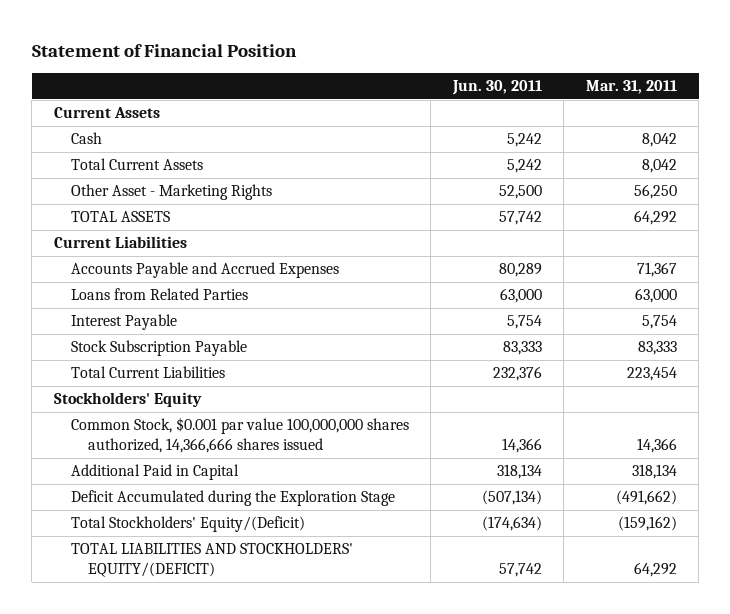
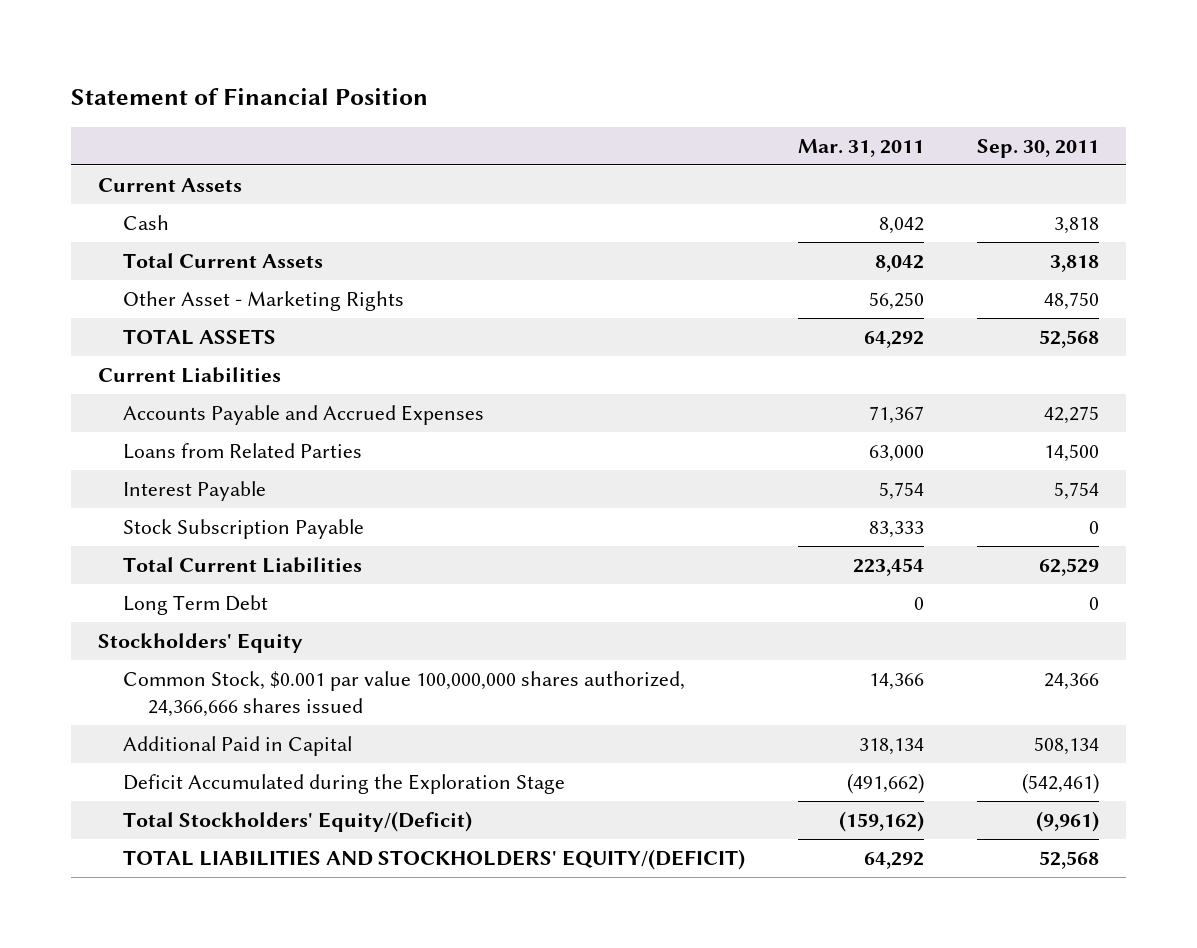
- | Jun. 30, 2011 | Mar. 31, 2011
+ | Mar. 31, 2011 | Sep. 30, 2011
+ Long Term Debt | 0 | 0
- Common Stock, $0.001 par value 100,000,000 shares authorized, 14,366,666 shares issued | 14,366 | 14,366
+ Common Stock, $0.001 par value 100,000,000 shares authorized, 24,366,666 shares issued | 14,366 | 24,366

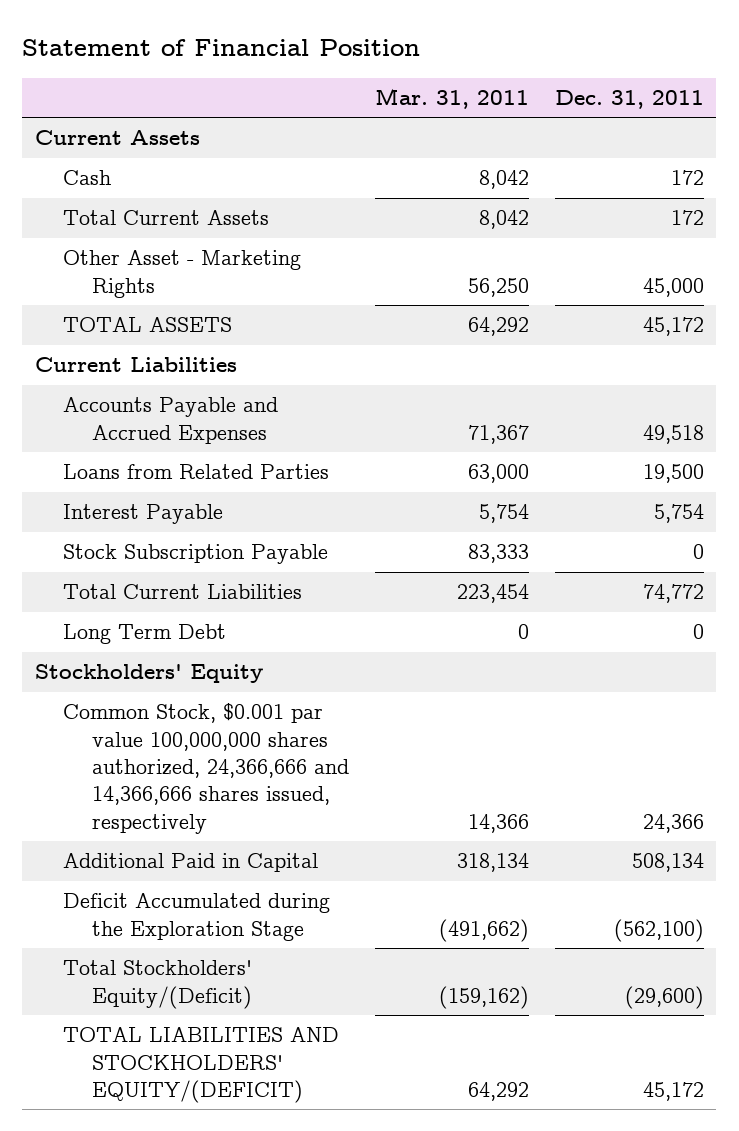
- | Mar. 31, 2011 | Sep. 30, 2011
+ | Mar. 31, 2011 | Dec. 31, 2011
- Common Stock, $0.001 par value 100,000,000 shares authorized, 24,366,666 shares issued | 14,366 | 24,366
+ Common Stock, $0.001 par value 100,000,000 shares authorized, 24,366,666 and 14,366,666 shares issued, respectively | 14,366 | 24,366

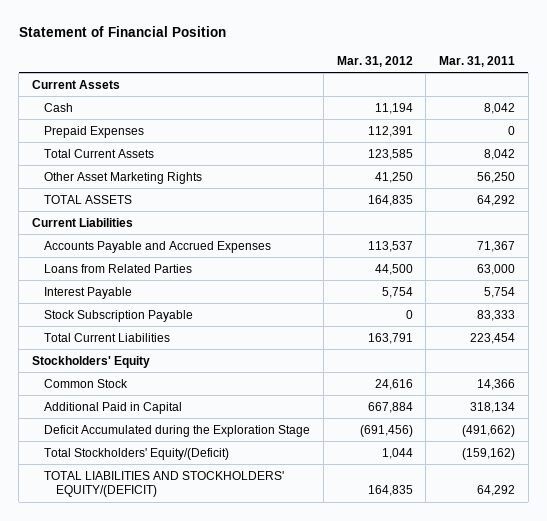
- | Mar. 31, 2011 | Dec. 31, 2011
+ | Mar. 31, 2012 | Mar. 31, 2011
+ Prepaid Expenses | 112,391 | 0
- Other Asset - Marketing Rights | 56,250 | 45,000
+ Other Asset Marketing Rights | 41,250 | 56,250
- Long Term Debt | 0 | 0
- Common Stock, $0.001 par value 100,000,000 shares authorized, 24,366,666 and 14,366,666 shares issued, respectively | 14,366 | 24,366
+ Common Stock | 24,616 | 14,366

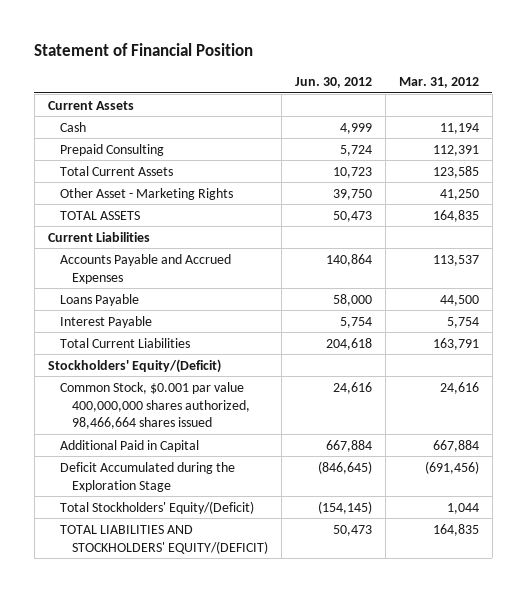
- | Mar. 31, 2012 | Mar. 31, 2011
+ | Jun. 30, 2012 | Mar. 31, 2012
- Prepaid Expenses | 112,391 | 0
+ Prepaid Consulting | 5,724 | 112,391
- Other Asset Marketing Rights | 41,250 | 56,250
+ Other Asset - Marketing Rights | 39,750 | 41,250
- Loans from Related Parties | 44,500 | 63,000
+ Loans Payable | 58,000 | 44,500
- Stock Subscription Payable | 0 | 83,333
- Stockholders' Equity
- Common Stock | 24,616 | 14,366
+ Stockholders' Equity/(Deficit)
+ Common Stock, $0.001 par value 400,000,000 shares authorized, 98,466,664 shares issued | 24,616 | 24,616

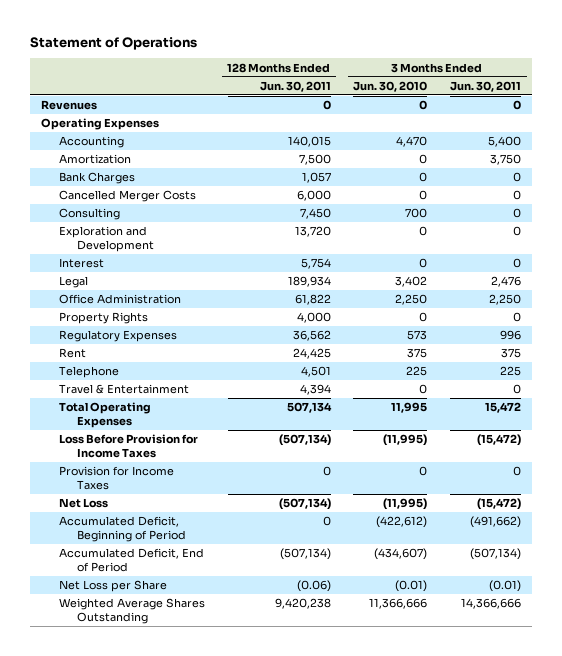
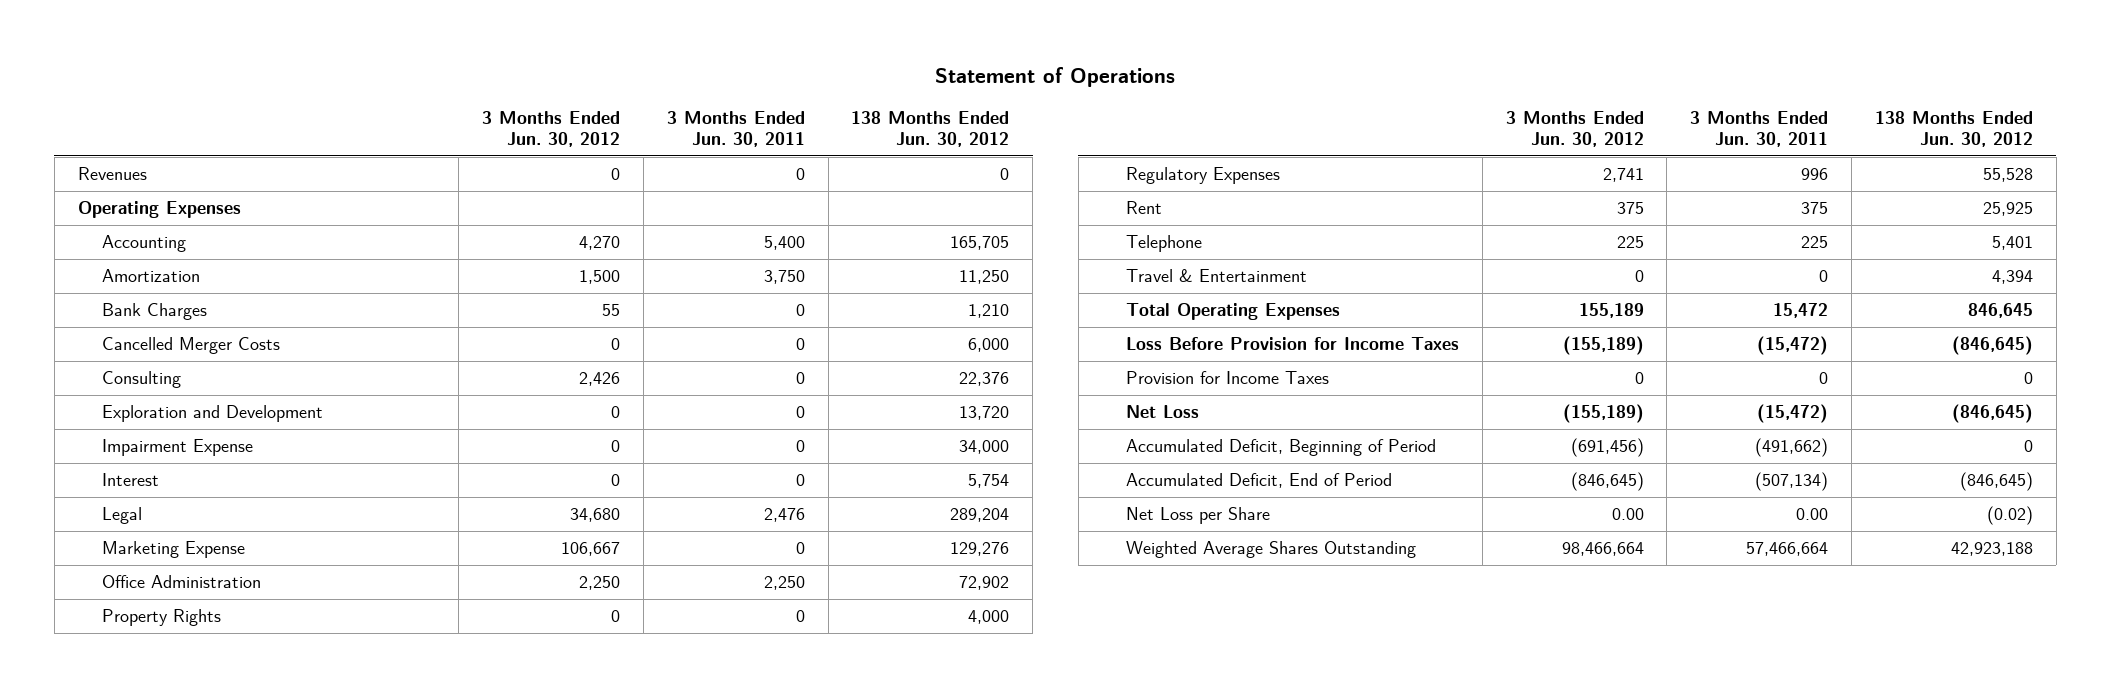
- | 128 Months Ended Jun. 30, 2011 | 3 Months Ended Jun. 30, 2010 | 3 Months Ended Jun. 30, 2011
+ | 3 Months Ended Jun. 30, 2012 | 3 Months Ended Jun. 30, 2011 | 138 Months Ended Jun. 30, 2012
+ Impairment Expense | 0 | 0 | 34,000
+ Marketing Expense | 106,667 | 0 | 129,276
- Net Loss per Share | (0.06) | (0.01) | (0.01)
- Weighted Average Shares Outstanding | 9,420,238 | 11,366,666 | 14,366,666
+ Net Loss per Share | 0.00 | 0.00 | (0.02)
+ Weighted Average Shares Outstanding | 98,466,664 | 57,466,664 | 42,923,188

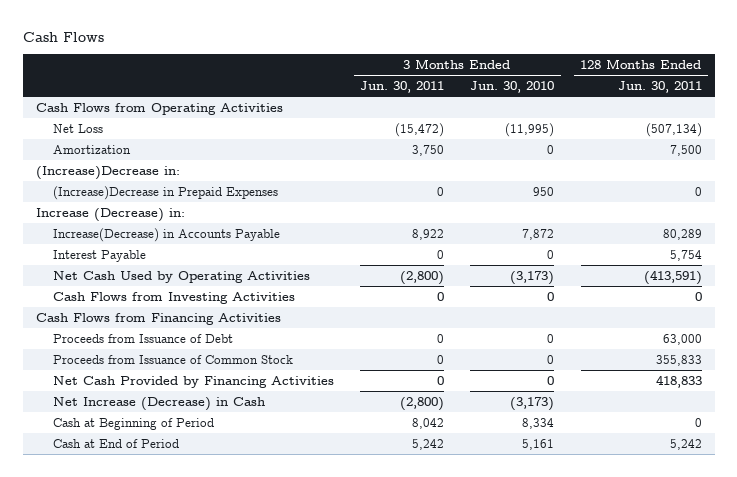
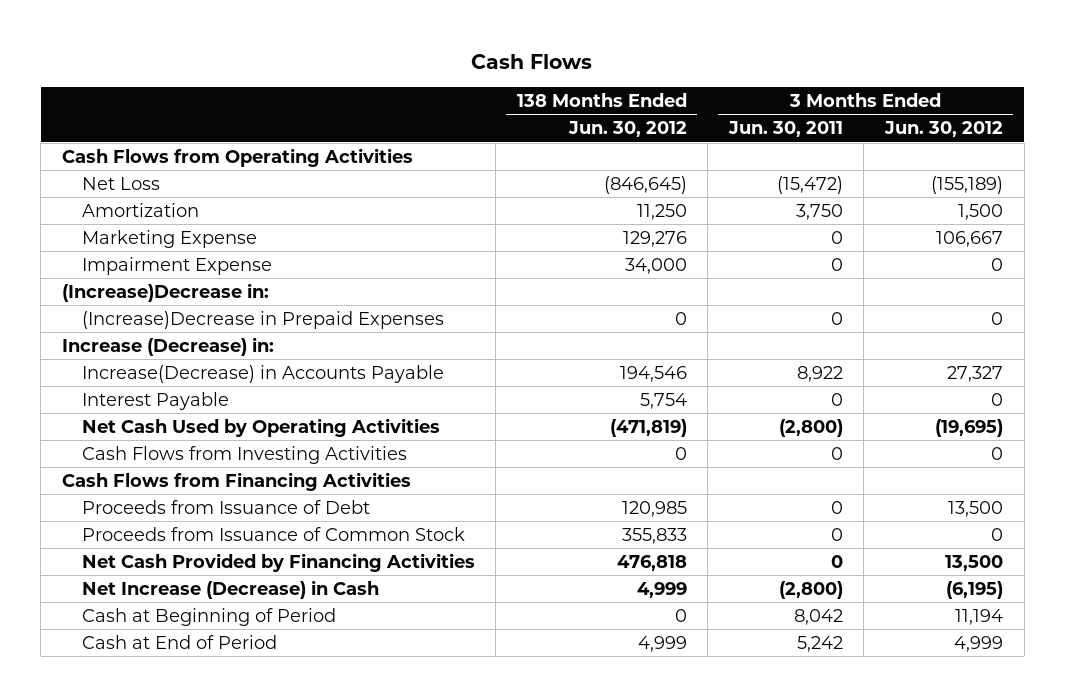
- | 3 Months Ended Jun. 30, 2011 | 3 Months Ended Jun. 30, 2010 | 128 Months Ended Jun. 30, 2011
+ | 138 Months Ended Jun. 30, 2012 | 3 Months Ended Jun. 30, 2011 | 3 Months Ended Jun. 30, 2012
+ Marketing Expense | 129,276 | 0 | 106,667
+ Impairment Expense | 34,000 | 0 | 0

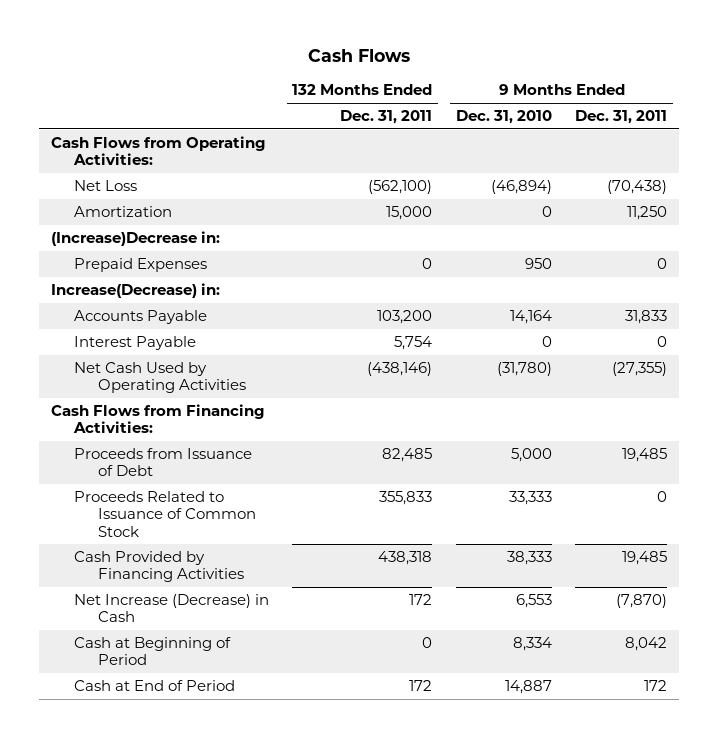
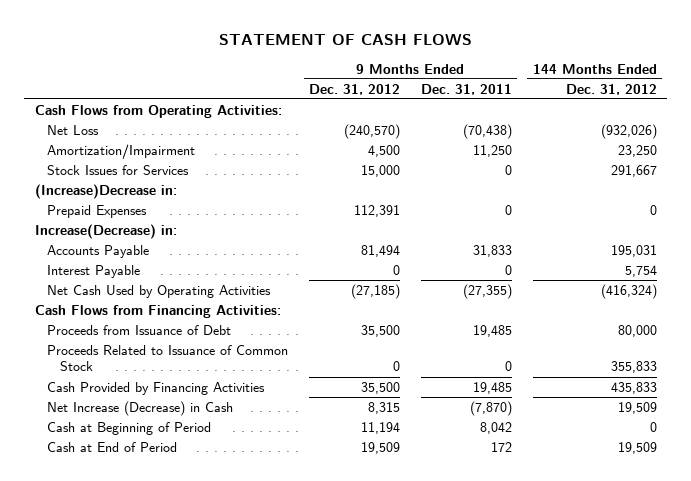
- Cash Flows
+ STATEMENT OF CASH FLOWS
- | 132 Months Ended Dec. 31, 2011 | 9 Months Ended Dec. 31, 2010 | 9 Months Ended Dec. 31, 2011
+ | 9 Months Ended Dec. 31, 2012 | 9 Months Ended Dec. 31, 2011 | 144 Months Ended Dec. 31, 2012
- Amortization | 15,000 | 0 | 11,250
+ Amortization/Impairment | 4,500 | 11,250 | 23,250
+ Stock Issues for Services | 15,000 | 0 | 291,667

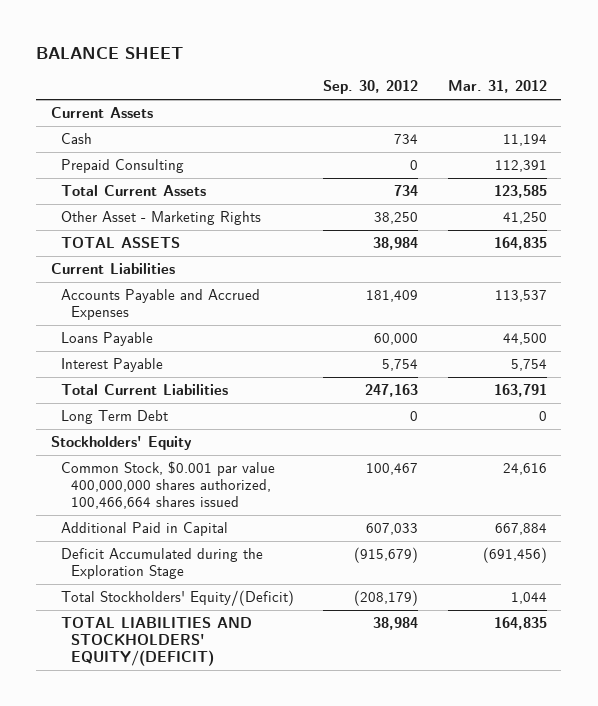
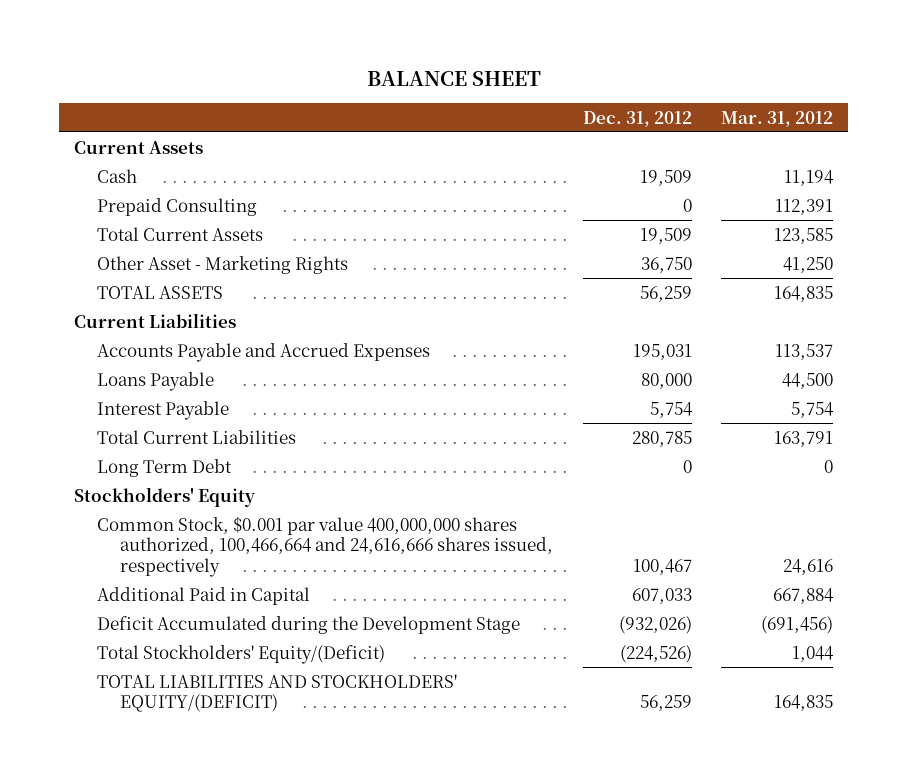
- | Sep. 30, 2012 | Mar. 31, 2012
+ | Dec. 31, 2012 | Mar. 31, 2012
- Common Stock, $0.001 par value 400,000,000 shares authorized, 100,466,664 shares issued | 100,467 | 24,616
+ Common Stock, $0.001 par value 400,000,000 shares authorized, 100,466,664 and 24,616,666 shares issued, respectively | 100,467 | 24,616
- Deficit Accumulated during the Exploration Stage | (915,679) | (691,456)
+ Deficit Accumulated during the Development Stage | (932,026) | (691,456)

